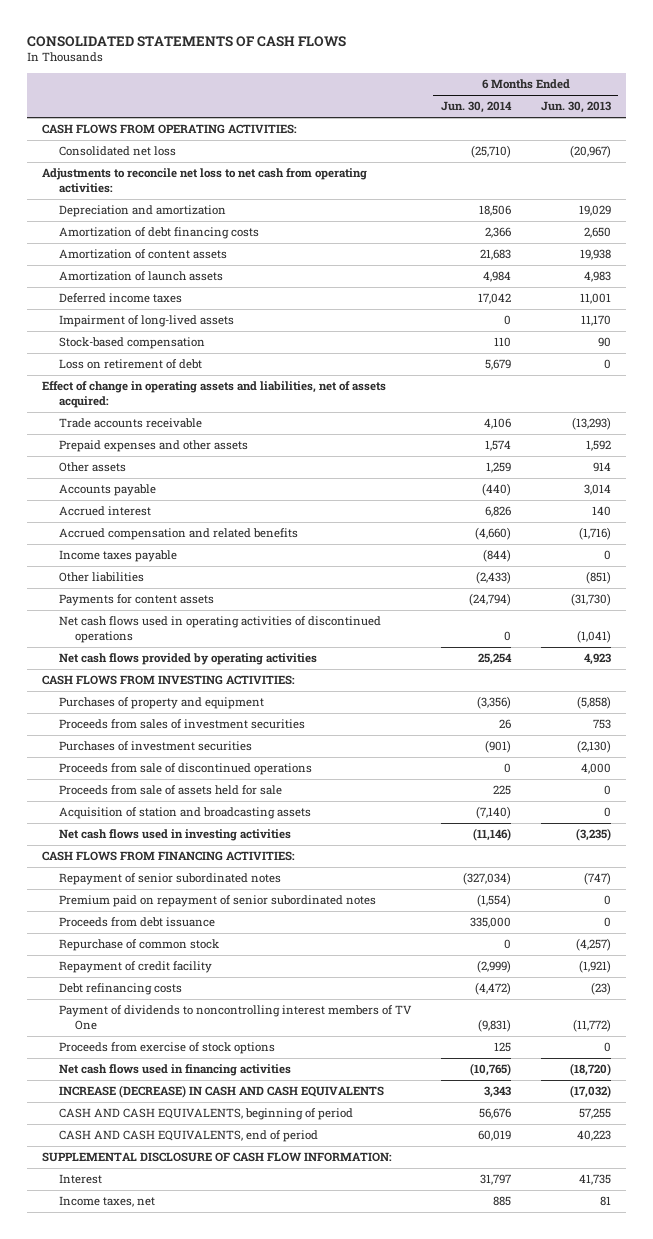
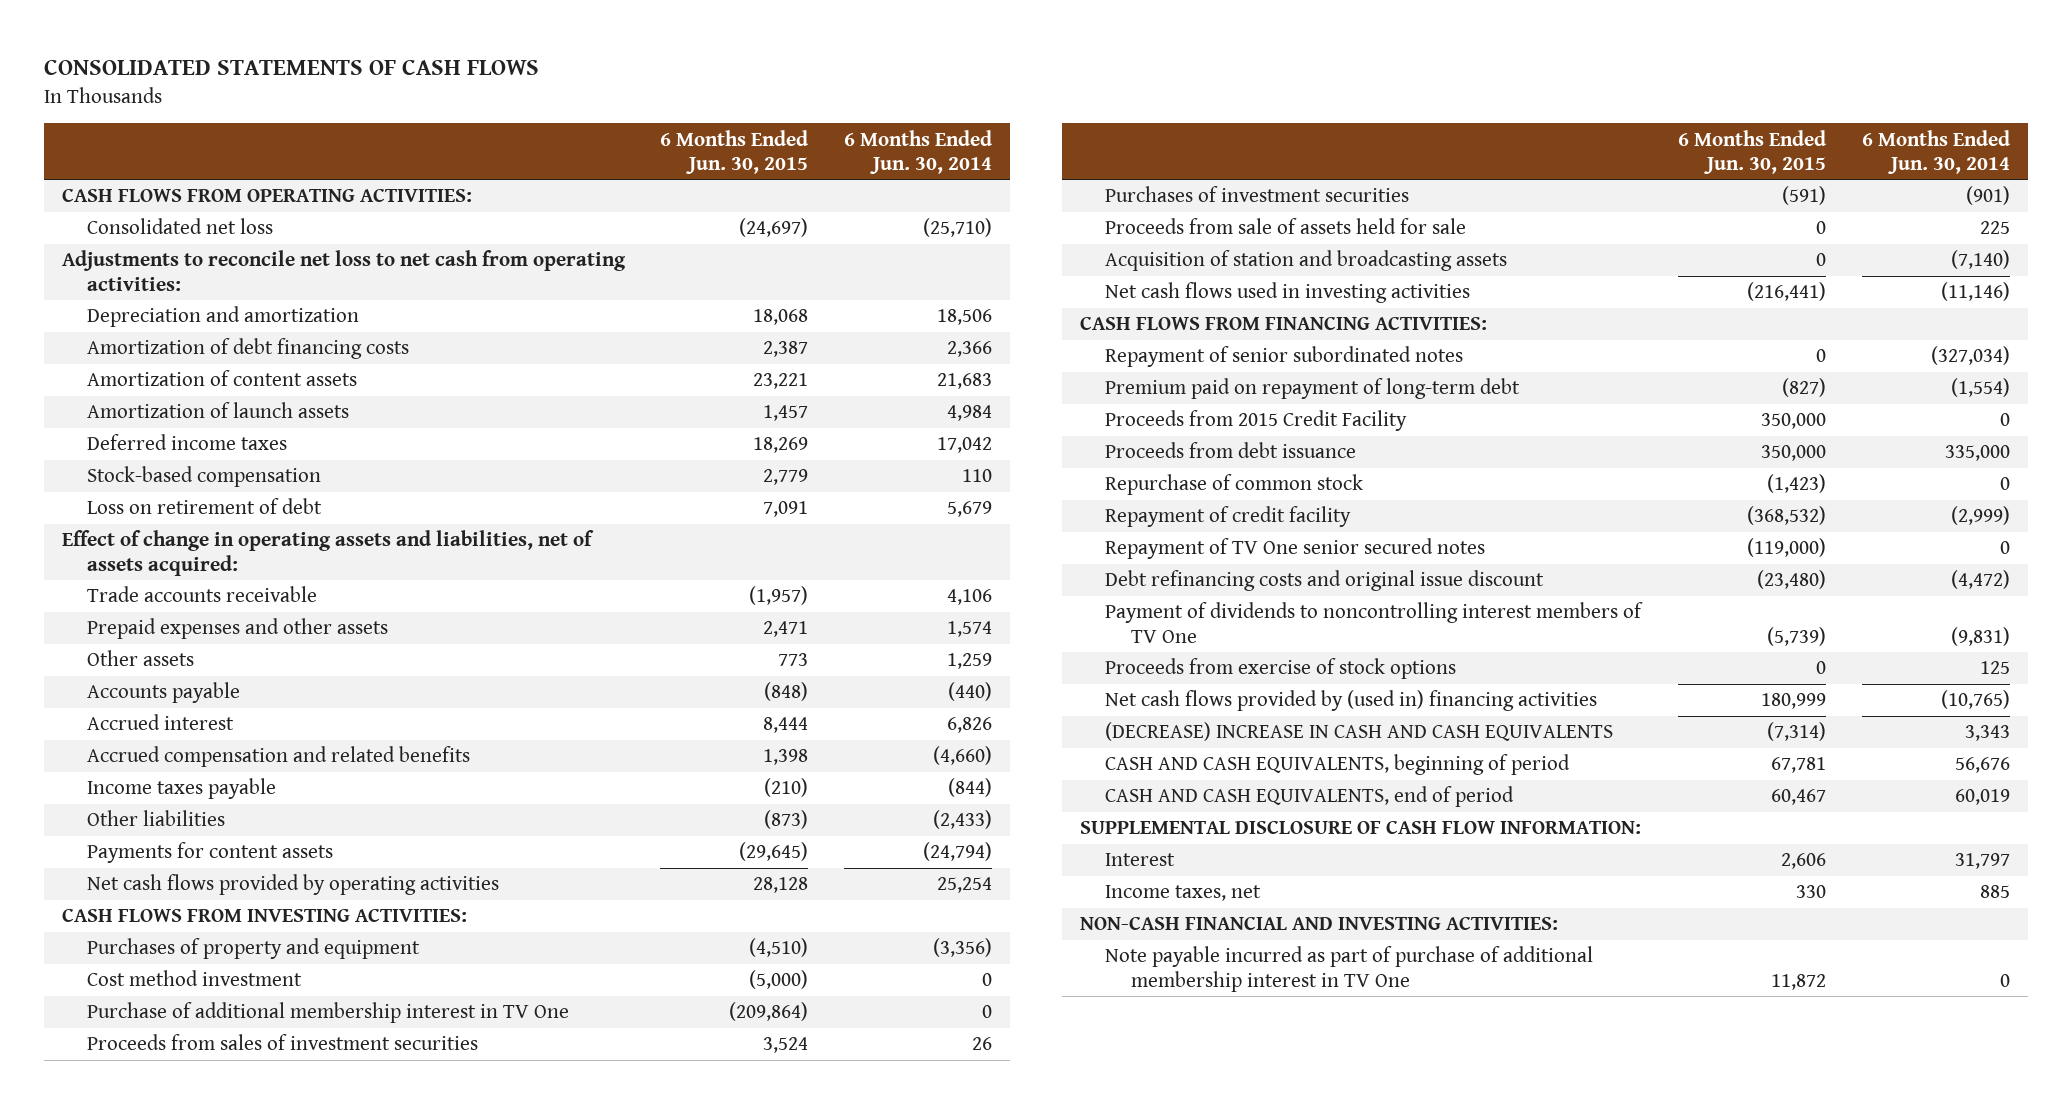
- | 6 Months Ended Jun. 30, 2014 | 6 Months Ended Jun. 30, 2013
+ | 6 Months Ended Jun. 30, 2015 | 6 Months Ended Jun. 30, 2014
- Impairment of long-lived assets | 0 | 11,170
- Net cash flows used in operating activities of discontinued operations | 0 | (1,041)
+ Cost method investment | (5,000) | 0
+ Purchase of additional membership interest in TV One | (209,864) | 0
- Proceeds from sale of discontinued operations | 0 | 4,000
- Premium paid on repayment of senior subordinated notes | (1,554) | 0
+ Premium paid on repayment of long-term debt | (827) | (1,554)
+ Proceeds from 2015 Credit Facility | 350,000 | 0
- Debt refinancing costs | (4,472) | (23)
+ Repayment of TV One senior secured notes | (119,000) | 0
+ Debt refinancing costs and original issue discount | (23,480) | (4,472)
- Net cash flows used in financing activities | (10,765) | (18,720)
- INCREASE (DECREASE) IN CASH AND CASH EQUIVALENTS | 3,343 | (17,032)
+ Net cash flows provided by (used in) financing activities | 180,999 | (10,765)
+ (DECREASE) INCREASE IN CASH AND CASH EQUIVALENTS | (7,314) | 3,343
+ NON-CASH FINANCIAL AND INVESTING ACTIVITIES:
+ Note payable incurred as part of purchase of additional membership interest in TV One | 11,872 | 0

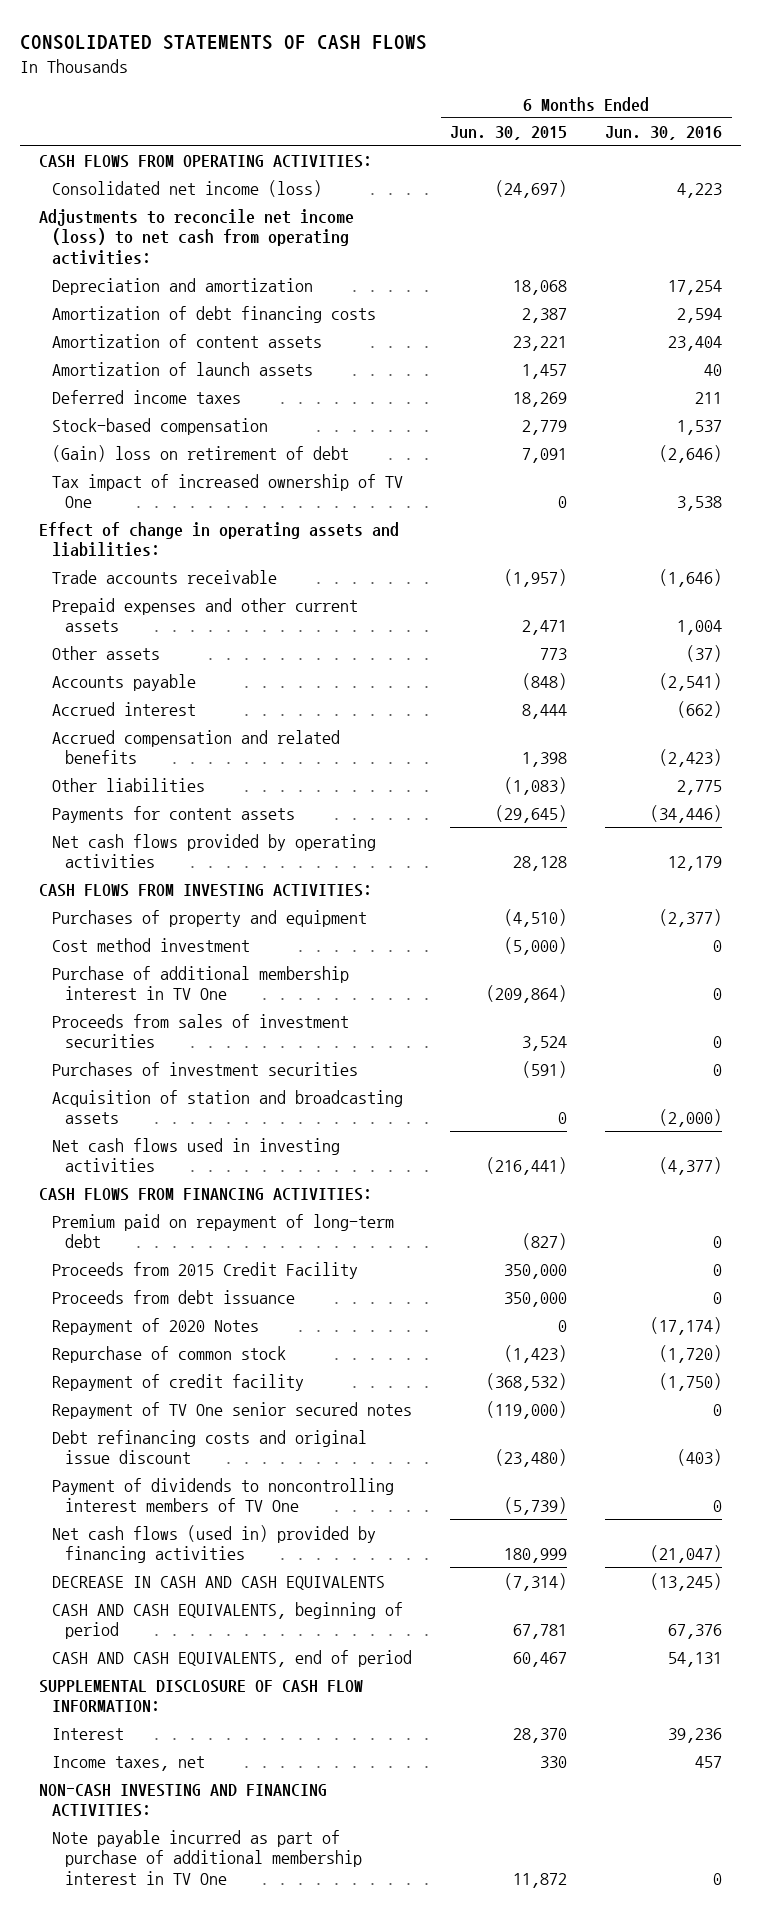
- | 6 Months Ended Jun. 30, 2015 | 6 Months Ended Jun. 30, 2014
+ | 6 Months Ended Jun. 30, 2015 | 6 Months Ended Jun. 30, 2016
- Consolidated net loss | (24,697) | (25,710)
- Adjustments to reconcile net loss to net cash from operating activities:
+ Consolidated net income (loss) | (24,697) | 4,223
+ Adjustments to reconcile net income (loss) to net cash from operating activities:
- Loss on retirement of debt | 7,091 | 5,679
- Effect of change in operating assets and liabilities, net of assets acquired:
+ (Gain) loss on retirement of debt | 7,091 | (2,646)
+ Tax impact of increased ownership of TV One | 0 | 3,538
+ Effect of change in operating assets and liabilities:
- Prepaid expenses and other assets | 2,471 | 1,574
+ Prepaid expenses and other current assets | 2,471 | 1,004
- Income taxes payable | (210) | (844)
- Other liabilities | (873) | (2,433)
+ Other liabilities | (1,083) | 2,775
- Proceeds from sale of assets held for sale | 0 | 225
- Repayment of senior subordinated notes | 0 | (327,034)
+ Repayment of 2020 Notes | 0 | (17,174)
- Proceeds from exercise of stock options | 0 | 125
- Net cash flows provided by (used in) financing activities | 180,999 | (10,765)
- (DECREASE) INCREASE IN CASH AND CASH EQUIVALENTS | (7,314) | 3,343
+ Net cash flows (used in) provided by financing activities | 180,999 | (21,047)
+ DECREASE IN CASH AND CASH EQUIVALENTS | (7,314) | (13,245)
- Interest | 2,606 | 31,797
+ Interest | 28,370 | 39,236
- NON-CASH FINANCIAL AND INVESTING ACTIVITIES:
+ NON-CASH INVESTING AND FINANCING ACTIVITIES:

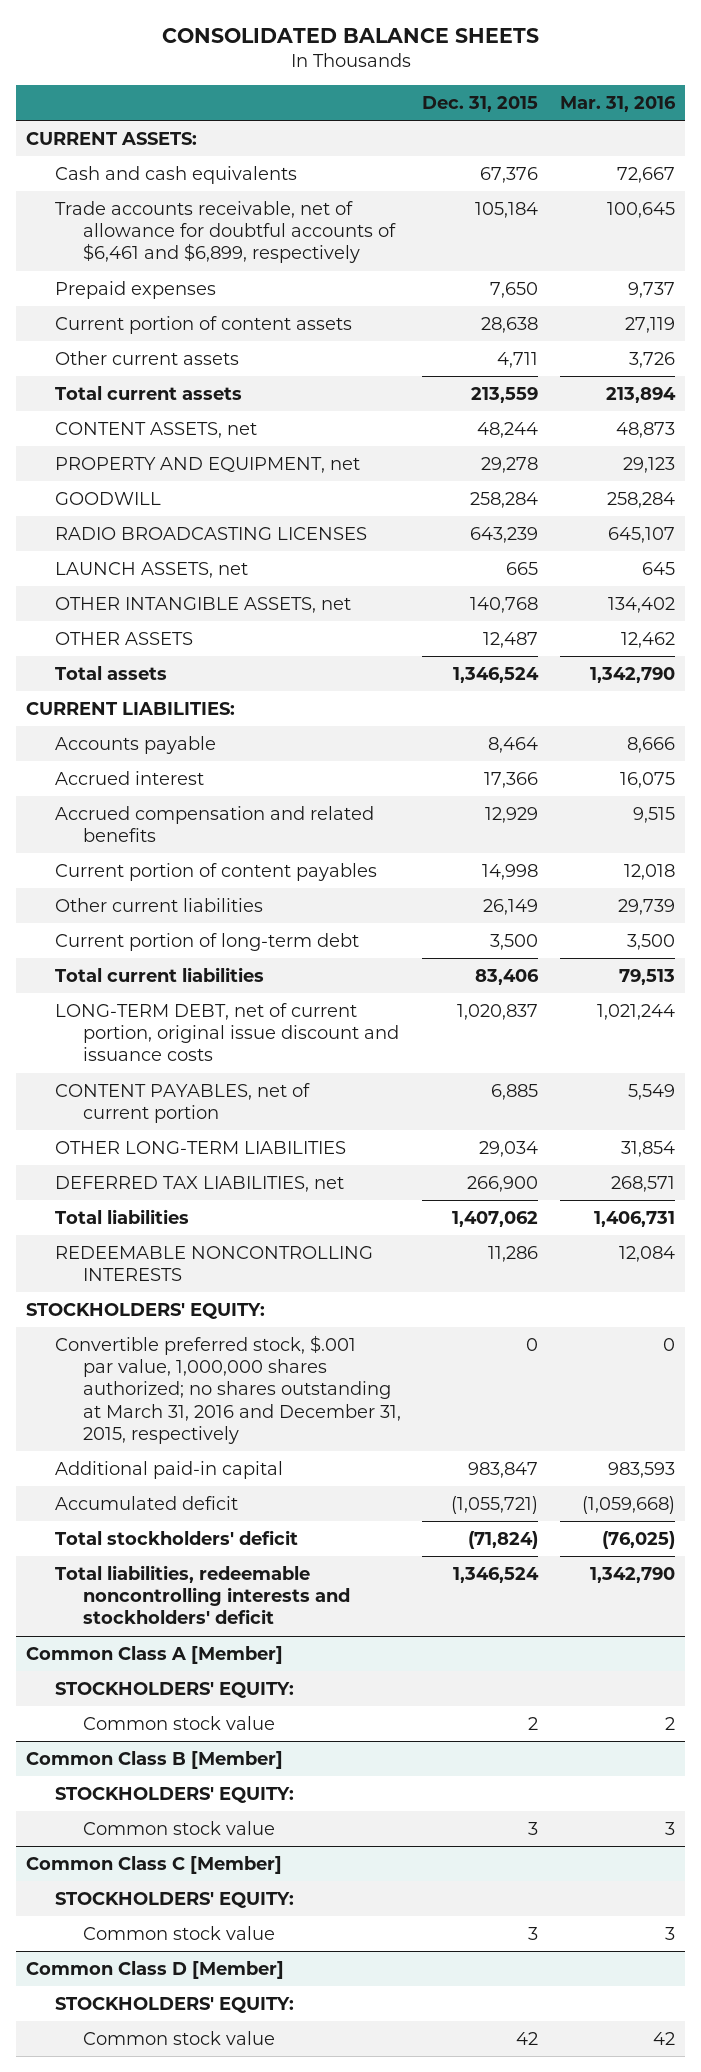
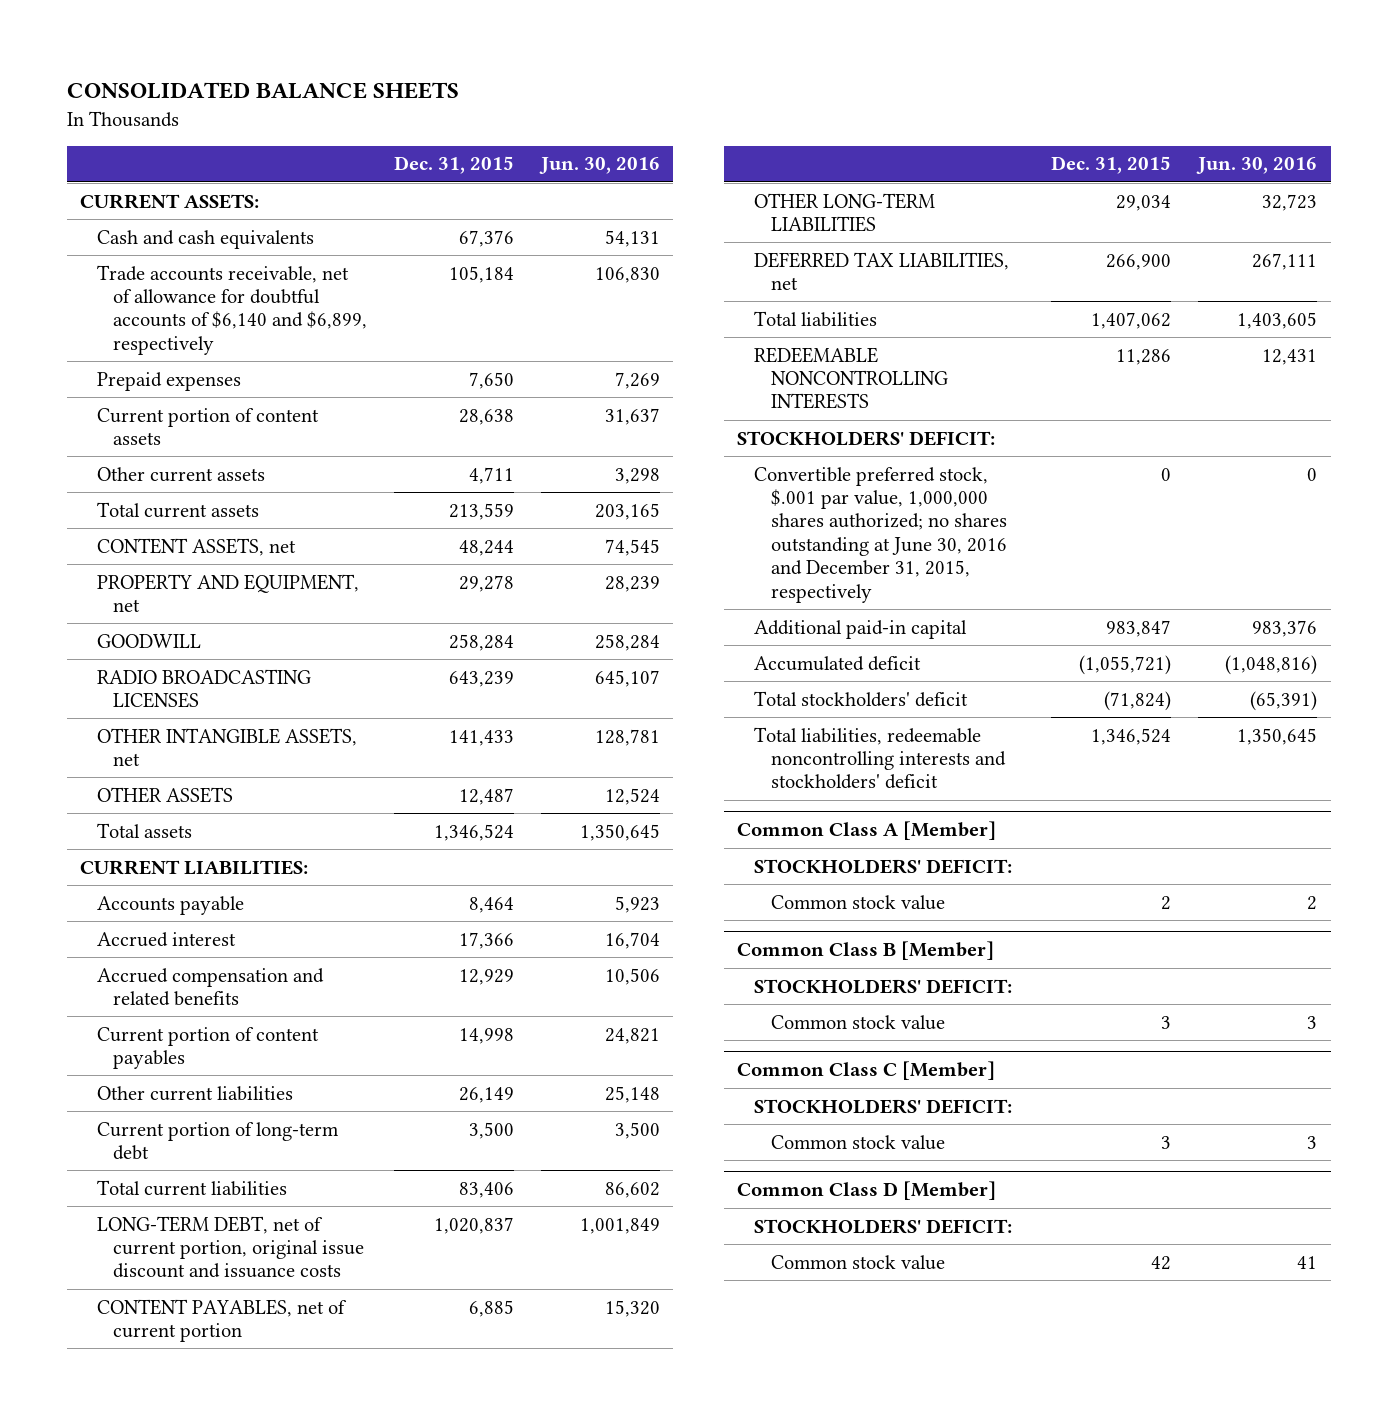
- | Dec. 31, 2015 | Mar. 31, 2016
+ | Dec. 31, 2015 | Jun. 30, 2016
- Trade accounts receivable, net of allowance for doubtful accounts of $6,461 and $6,899, respectively | 105,184 | 100,645
+ Trade accounts receivable, net of allowance for doubtful accounts of $6,140 and $6,899, respectively | 105,184 | 106,830
- LAUNCH ASSETS, net | 665 | 645
- OTHER INTANGIBLE ASSETS, net | 140,768 | 134,402
+ OTHER INTANGIBLE ASSETS, net | 141,433 | 128,781
- STOCKHOLDERS' EQUITY:
- Convertible preferred stock, $.001 par value, 1,000,000 shares authorized; no shares outstanding at March 31, 2016 and December 31, 2015, respectively | 0 | 0
+ STOCKHOLDERS' DEFICIT:
+ Convertible preferred stock, $.001 par value, 1,000,000 shares authorized; no shares outstanding at June 30, 2016 and December 31, 2015, respectively | 0 | 0
@ Common Class A [Member]
- STOCKHOLDERS' EQUITY:
+ STOCKHOLDERS' DEFICIT:
@ Common Class B [Member]
- STOCKHOLDERS' EQUITY:
+ STOCKHOLDERS' DEFICIT:
@ Common Class C [Member]
- STOCKHOLDERS' EQUITY:
+ STOCKHOLDERS' DEFICIT:
@ Common Class D [Member]
- STOCKHOLDERS' EQUITY:
+ STOCKHOLDERS' DEFICIT:

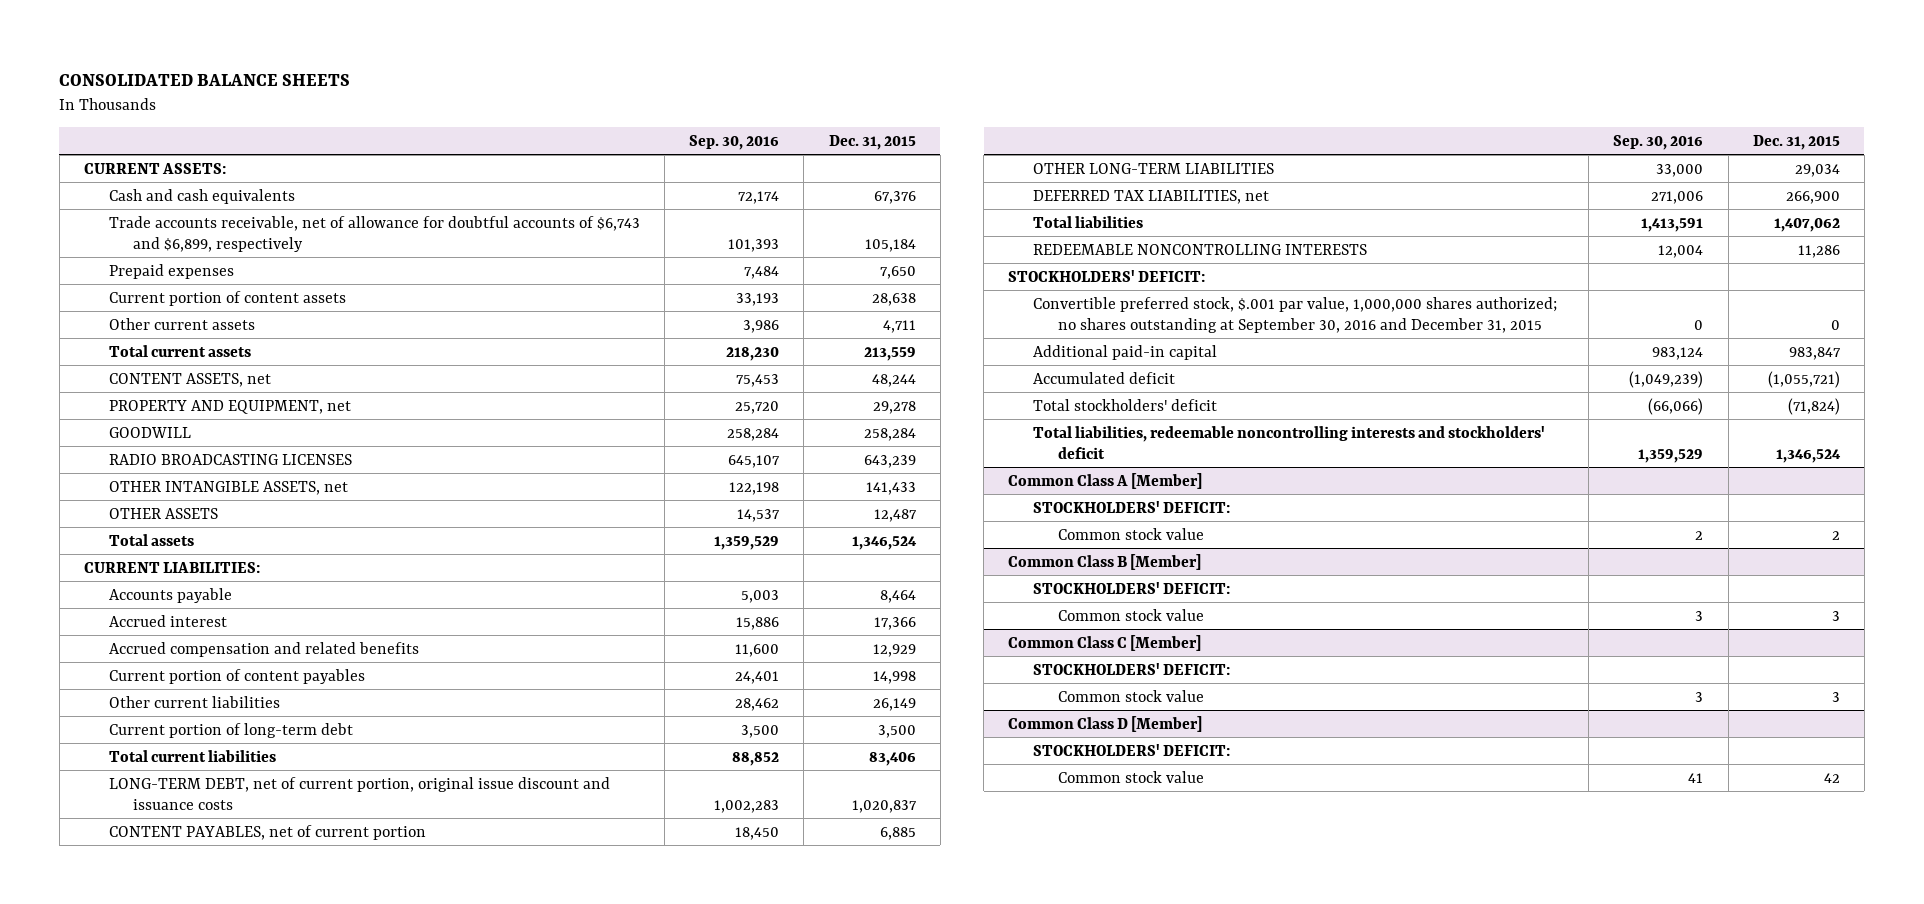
- | Dec. 31, 2015 | Jun. 30, 2016
+ | Sep. 30, 2016 | Dec. 31, 2015
- Trade accounts receivable, net of allowance for doubtful accounts of $6,140 and $6,899, respectively | 105,184 | 106,830
+ Trade accounts receivable, net of allowance for doubtful accounts of $6,743 and $6,899, respectively | 101,393 | 105,184
- Convertible preferred stock, $.001 par value, 1,000,000 shares authorized; no shares outstanding at June 30, 2016 and December 31, 2015, respectively | 0 | 0
+ Convertible preferred stock, $.001 par value, 1,000,000 shares authorized; no shares outstanding at September 30, 2016 and December 31, 2015 | 0 | 0

